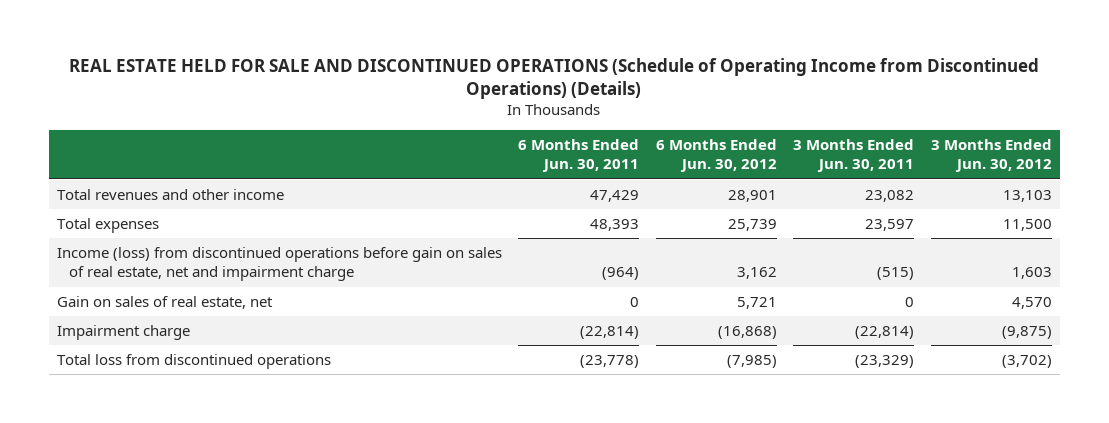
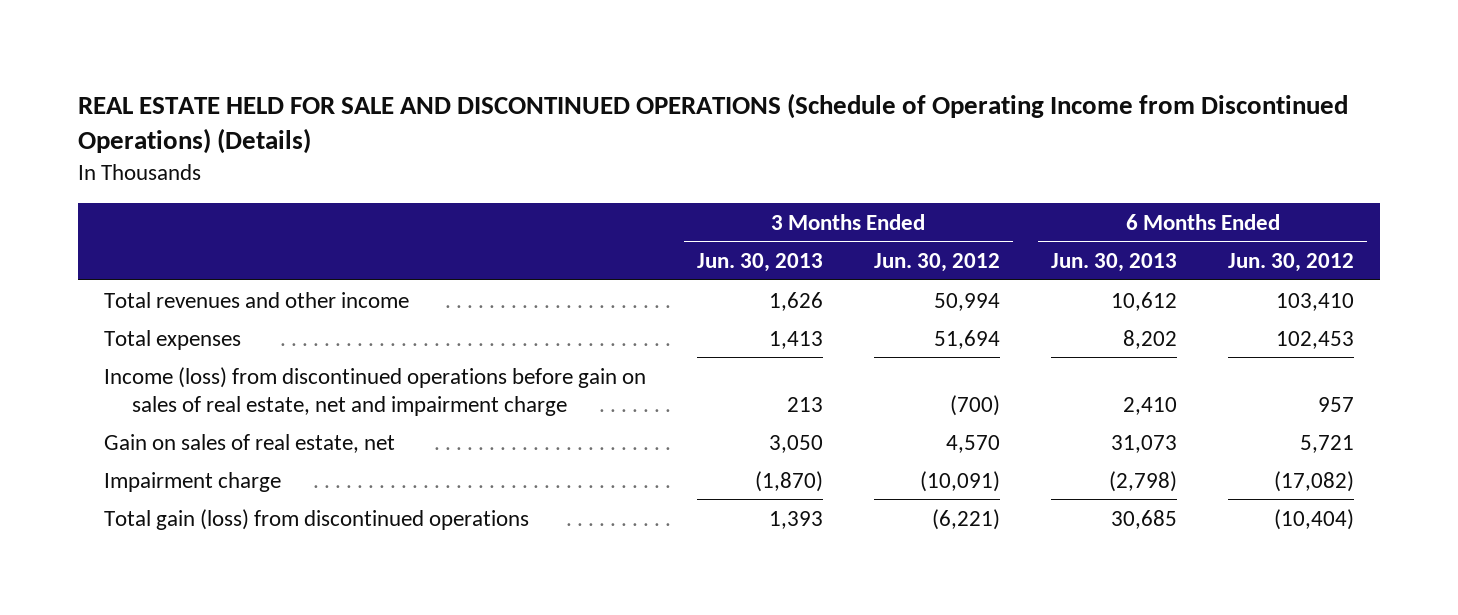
- | 6 Months Ended Jun. 30, 2011 | 6 Months Ended Jun. 30, 2012 | 3 Months Ended Jun. 30, 2011 | 3 Months Ended Jun. 30, 2012
+ | 3 Months Ended Jun. 30, 2013 | 3 Months Ended Jun. 30, 2012 | 6 Months Ended Jun. 30, 2013 | 6 Months Ended Jun. 30, 2012
- Total revenues and other income | 47,429 | 28,901 | 23,082 | 13,103
- Total expenses | 48,393 | 25,739 | 23,597 | 11,500
- Income (loss) from discontinued operations before gain on sales of real estate, net and impairment charge | (964) | 3,162 | (515) | 1,603
+ Total revenues and other income | 1,626 | 50,994 | 10,612 | 103,410
+ Total expenses | 1,413 | 51,694 | 8,202 | 102,453
+ Income (loss) from discontinued operations before gain on sales of real estate, net and impairment charge | 213 | (700) | 2,410 | 957
- Impairment charge | (22,814) | (16,868) | (22,814) | (9,875)
- Total loss from discontinued operations | (23,778) | (7,985) | (23,329) | (3,702)
+ Impairment charge | (1,870) | (10,091) | (2,798) | (17,082)
+ Total gain (loss) from discontinued operations | 1,393 | (6,221) | 30,685 | (10,404)

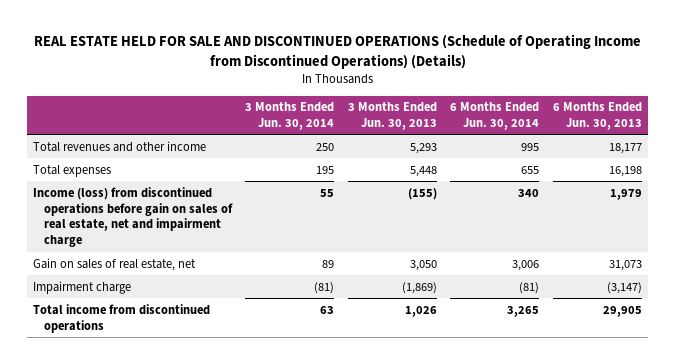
- | 3 Months Ended Jun. 30, 2013 | 3 Months Ended Jun. 30, 2012 | 6 Months Ended Jun. 30, 2013 | 6 Months Ended Jun. 30, 2012
+ | 3 Months Ended Jun. 30, 2014 | 3 Months Ended Jun. 30, 2013 | 6 Months Ended Jun. 30, 2014 | 6 Months Ended Jun. 30, 2013
- Total revenues and other income | 1,626 | 50,994 | 10,612 | 103,410
- Total expenses | 1,413 | 51,694 | 8,202 | 102,453
- Income (loss) from discontinued operations before gain on sales of real estate, net and impairment charge | 213 | (700) | 2,410 | 957
+ Total revenues and other income | 250 | 5,293 | 995 | 18,177
+ Total expenses | 195 | 5,448 | 655 | 16,198
+ Income (loss) from discontinued operations before gain on sales of real estate, net and impairment charge | 55 | (155) | 340 | 1,979
- Impairment charge | (1,870) | (10,091) | (2,798) | (17,082)
- Total gain (loss) from discontinued operations | 1,393 | (6,221) | 30,685 | (10,404)
+ Impairment charge | (81) | (1,869) | (81) | (3,147)
+ Total income from discontinued operations | 63 | 1,026 | 3,265 | 29,905

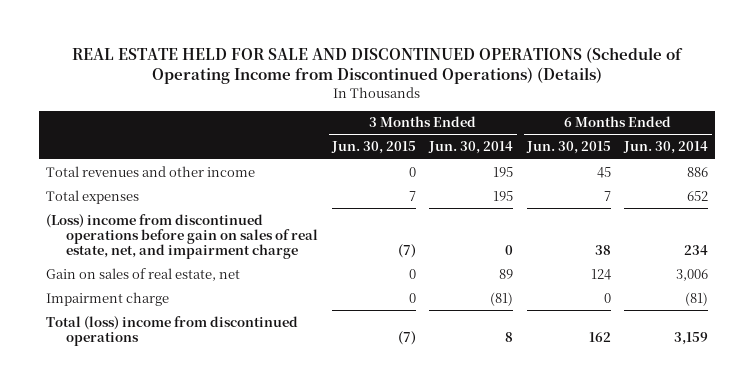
- | 3 Months Ended Jun. 30, 2014 | 3 Months Ended Jun. 30, 2013 | 6 Months Ended Jun. 30, 2014 | 6 Months Ended Jun. 30, 2013
+ | 3 Months Ended Jun. 30, 2015 | 3 Months Ended Jun. 30, 2014 | 6 Months Ended Jun. 30, 2015 | 6 Months Ended Jun. 30, 2014
- Total revenues and other income | 250 | 5,293 | 995 | 18,177
- Total expenses | 195 | 5,448 | 655 | 16,198
- Income (loss) from discontinued operations before gain on sales of real estate, net and impairment charge | 55 | (155) | 340 | 1,979
+ Total revenues and other income | 0 | 195 | 45 | 886
+ Total expenses | 7 | 195 | 7 | 652
+ (Loss) income from discontinued operations before gain on sales of real estate, net, and impairment charge | (7) | 0 | 38 | 234
- Total income from discontinued operations | 63 | 1,026 | 3,265 | 29,905
+ Total (loss) income from discontinued operations | (7) | 8 | 162 | 3,159

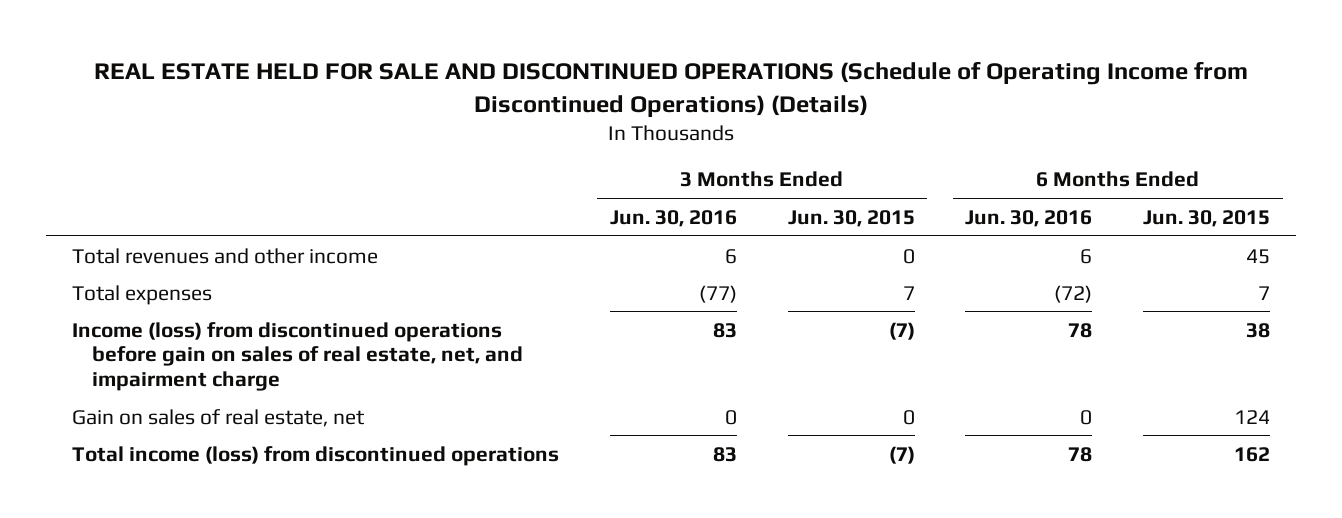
- | 3 Months Ended Jun. 30, 2015 | 3 Months Ended Jun. 30, 2014 | 6 Months Ended Jun. 30, 2015 | 6 Months Ended Jun. 30, 2014
+ | 3 Months Ended Jun. 30, 2016 | 3 Months Ended Jun. 30, 2015 | 6 Months Ended Jun. 30, 2016 | 6 Months Ended Jun. 30, 2015
- (Loss) income from discontinued operations before gain on sales of real estate, net, and impairment charge | (7) | 0 | 38 | 234
+ Income (loss) from discontinued operations before gain on sales of real estate, net, and impairment charge | 83 | (7) | 78 | 38
- Impairment charge | 0 | (81) | 0 | (81)
- Total (loss) income from discontinued operations | (7) | 8 | 162 | 3,159
+ Total income (loss) from discontinued operations | 83 | (7) | 78 | 162

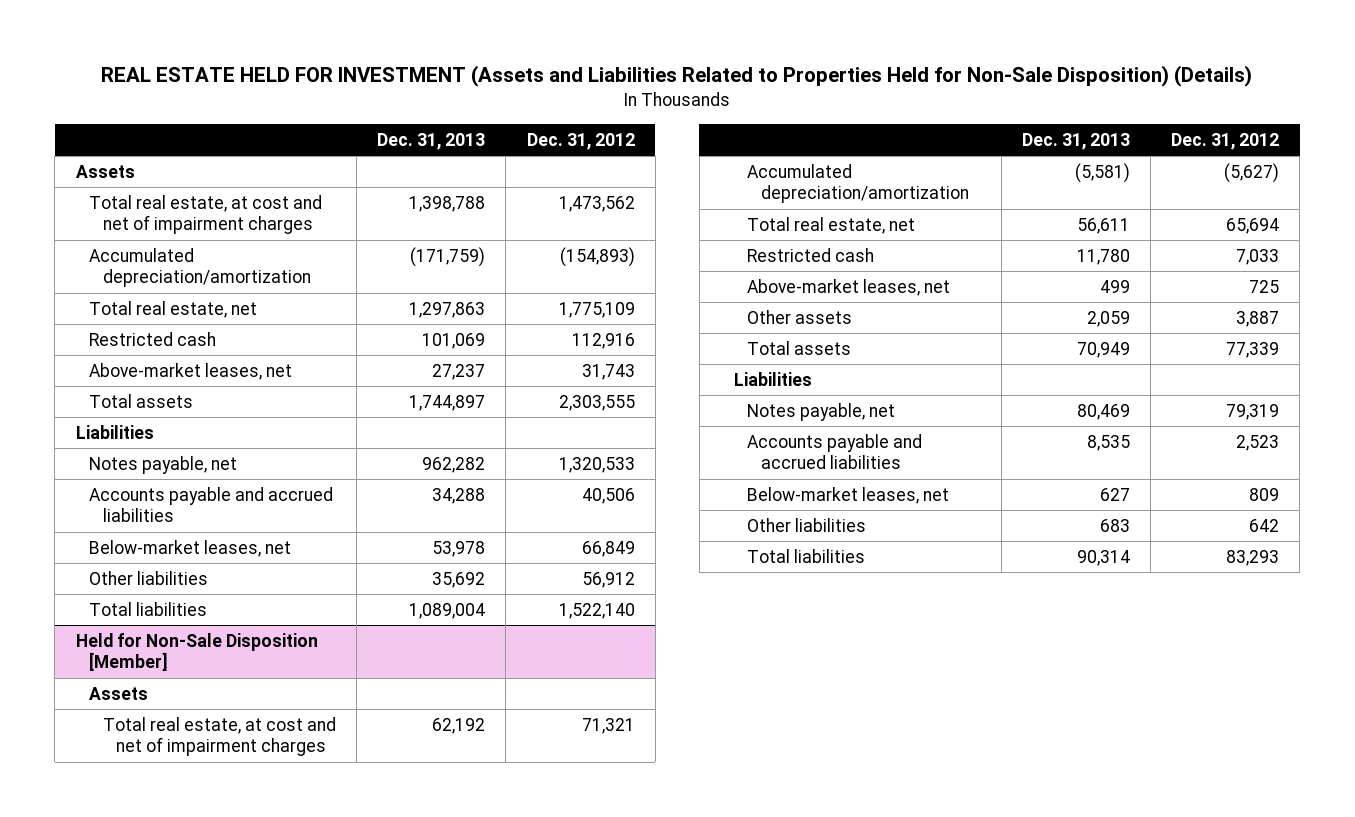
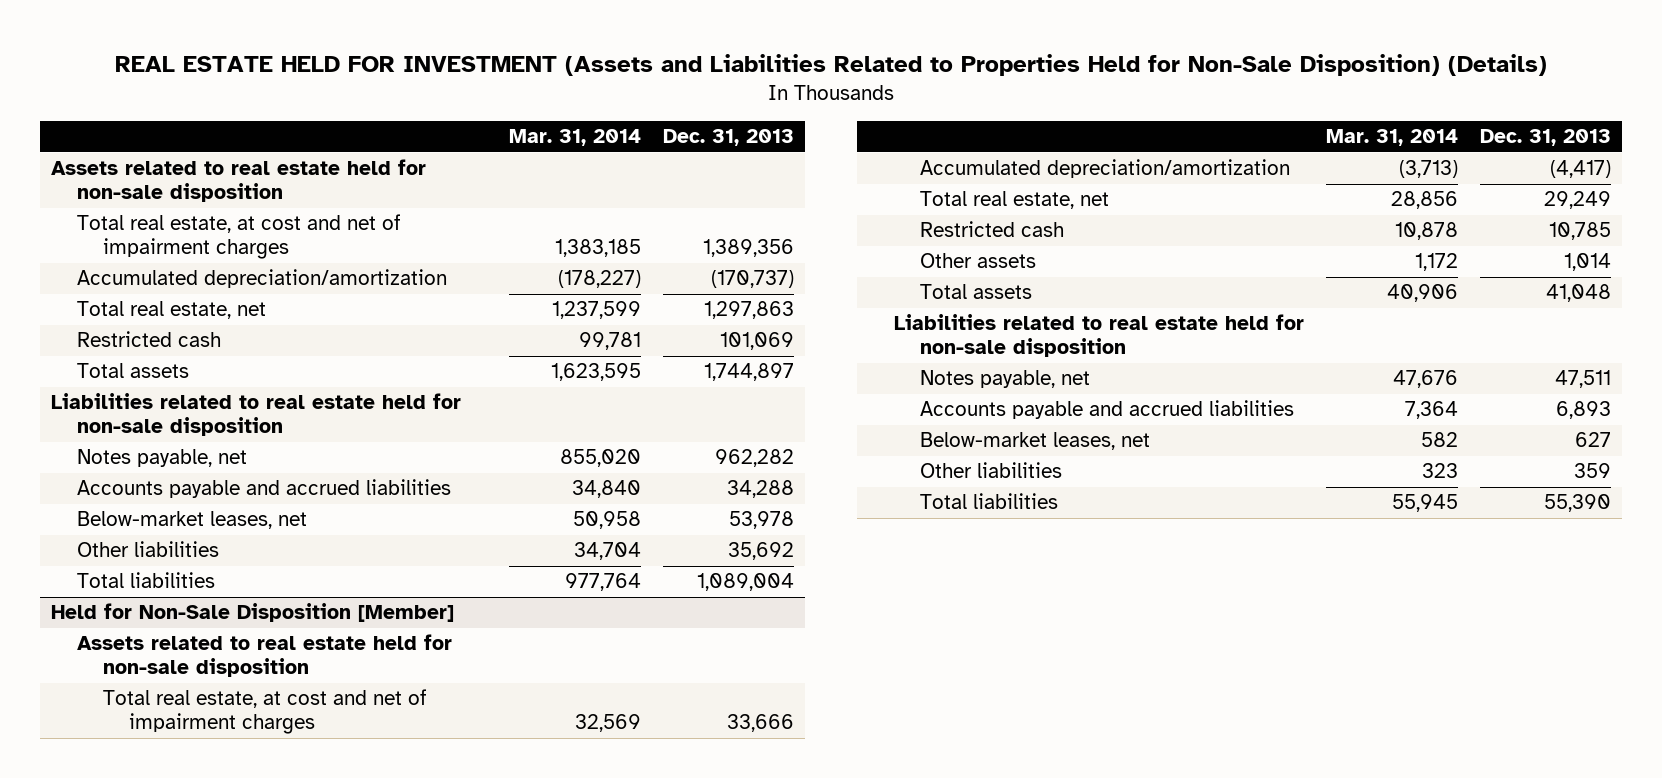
- | Dec. 31, 2013 | Dec. 31, 2012
+ | Mar. 31, 2014 | Dec. 31, 2013
- Assets
- Total real estate, at cost and net of impairment charges | 1,398,788 | 1,473,562
- Accumulated depreciation/amortization | (171,759) | (154,893)
+ Assets related to real estate held for non-sale disposition
+ Total real estate, at cost and net of impairment charges | 1,383,185 | 1,389,356
+ Accumulated depreciation/amortization | (178,227) | (170,737)
- Above-market leases, net | 27,237 | 31,743
- Liabilities
+ Liabilities related to real estate held for non-sale disposition
@ Held for Non-Sale Disposition [Member]
- Assets
- Total real estate, at cost and net of impairment charges | 62,192 | 71,321
- Accumulated depreciation/amortization | (5,581) | (5,627)
- Total real estate, net | 56,611 | 65,694
- Restricted cash | 11,780 | 7,033
- Above-market leases, net | 499 | 725
- Other assets | 2,059 | 3,887
- Total assets | 70,949 | 77,339
- Liabilities
- Notes payable, net | 80,469 | 79,319
- Accounts payable and accrued liabilities | 8,535 | 2,523
+ Assets related to real estate held for non-sale disposition
+ Total real estate, at cost and net of impairment charges | 32,569 | 33,666
+ Accumulated depreciation/amortization | (3,713) | (4,417)
+ Total real estate, net | 28,856 | 29,249
+ Restricted cash | 10,878 | 10,785
+ Other assets | 1,172 | 1,014
+ Total assets | 40,906 | 41,048
+ Liabilities related to real estate held for non-sale disposition
+ Notes payable, net | 47,676 | 47,511
+ Accounts payable and accrued liabilities | 7,364 | 6,893
- Other liabilities | 683 | 642
- Total liabilities | 90,314 | 83,293
+ Other liabilities | 323 | 359
+ Total liabilities | 55,945 | 55,390

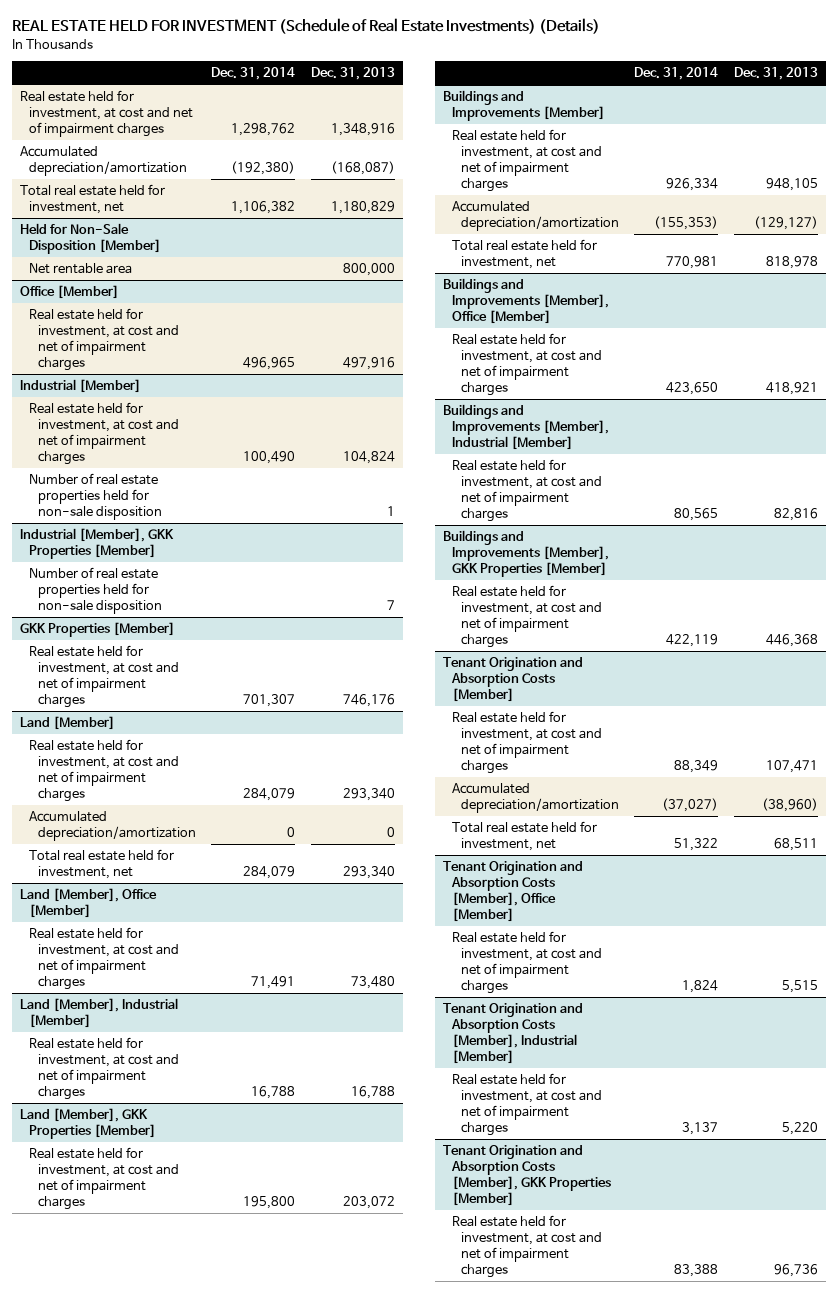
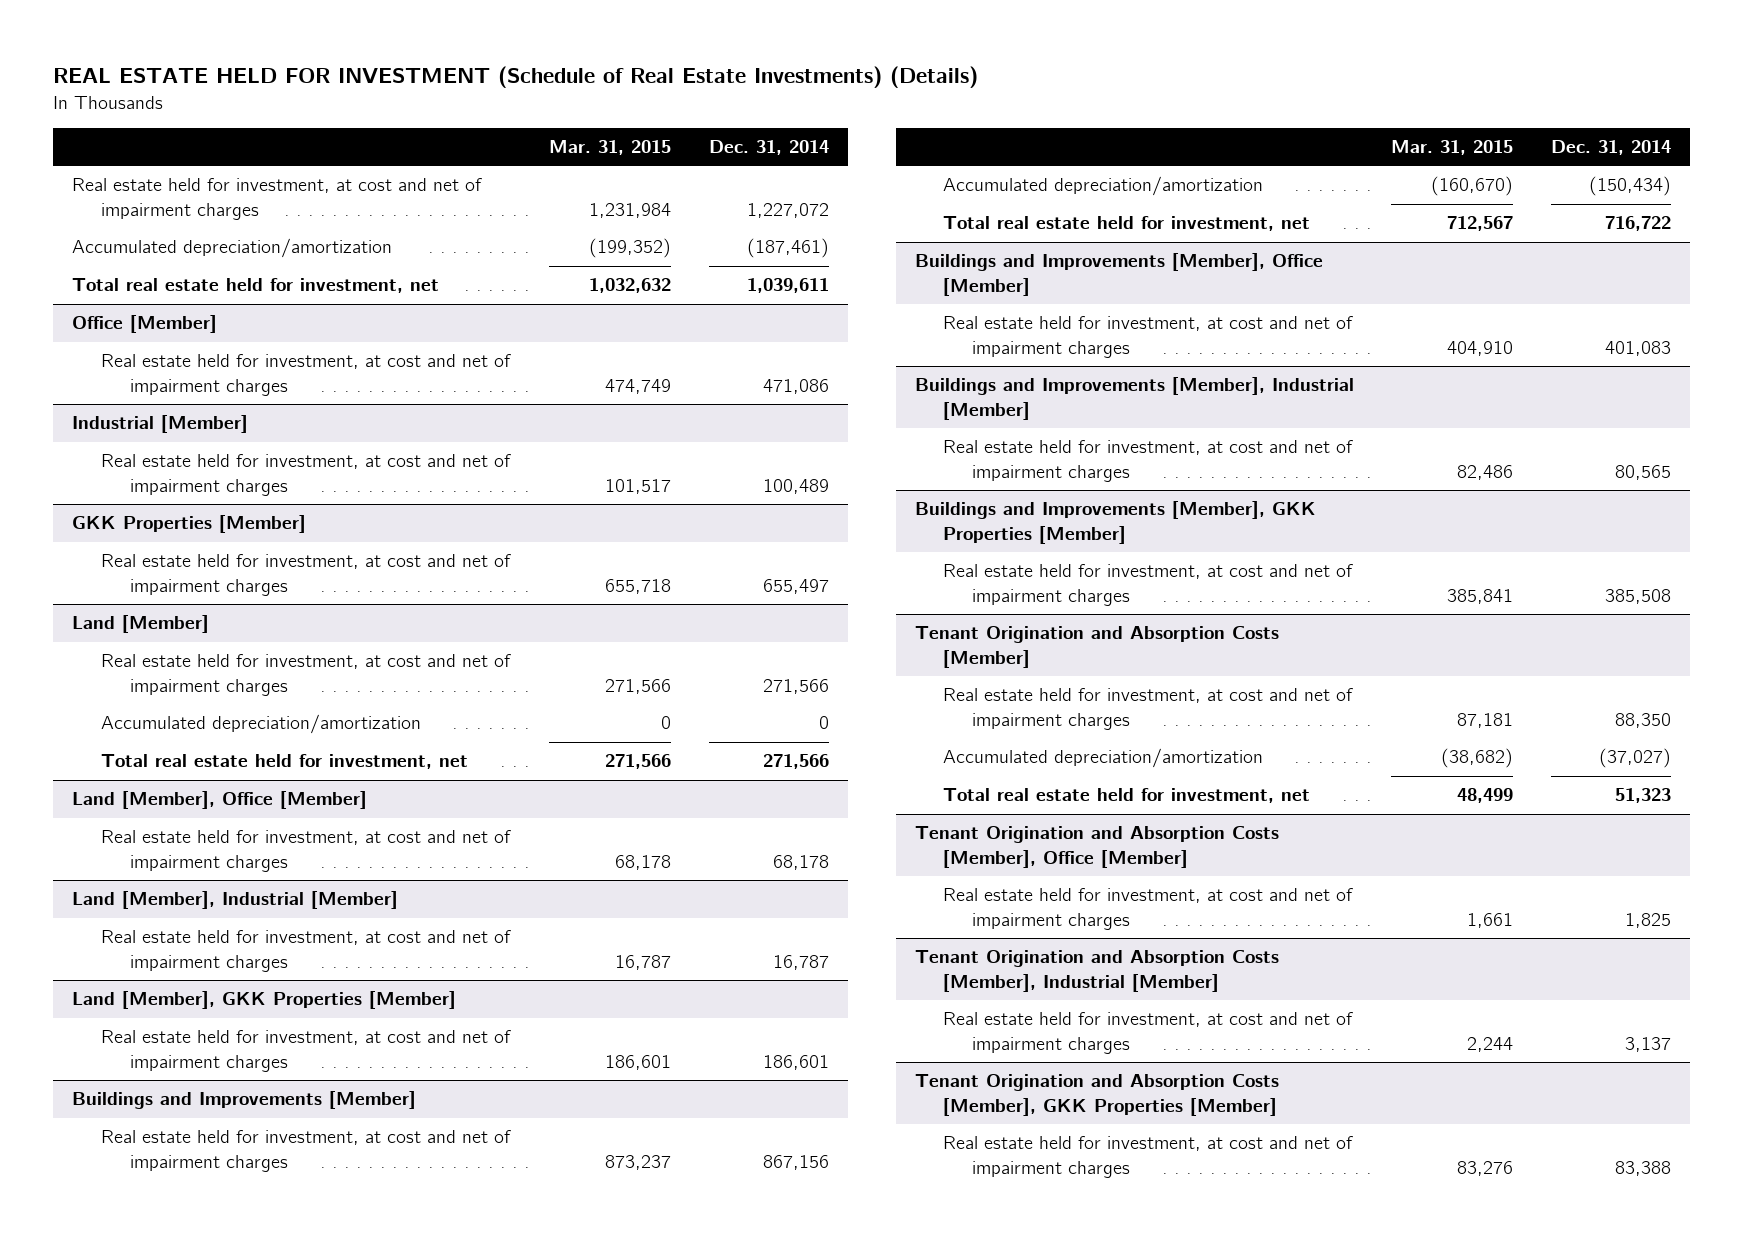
- | Dec. 31, 2014 | Dec. 31, 2013
+ | Mar. 31, 2015 | Dec. 31, 2014
- Real estate held for investment, at cost and net of impairment charges | 1,298,762 | 1,348,916
- Accumulated depreciation/amortization | (192,380) | (168,087)
- Total real estate held for investment, net | 1,106,382 | 1,180,829
- Held for Non-Sale Disposition [Member]
- Net rentable area | | 800,000
+ Real estate held for investment, at cost and net of impairment charges | 1,231,984 | 1,227,072
+ Accumulated depreciation/amortization | (199,352) | (187,461)
+ Total real estate held for investment, net | 1,032,632 | 1,039,611
@ Office [Member]
- Real estate held for investment, at cost and net of impairment charges | 496,965 | 497,916
+ Real estate held for investment, at cost and net of impairment charges | 474,749 | 471,086
@ Industrial [Member]
- Real estate held for investment, at cost and net of impairment charges | 100,490 | 104,824
- Number of real estate properties held for non-sale disposition | | 1
- Industrial [Member], GKK Properties [Member]
- Number of real estate properties held for non-sale disposition | | 7
@ Industrial [Member]
+ Real estate held for investment, at cost and net of impairment charges | 101,517 | 100,489
@ GKK Properties [Member]
- Real estate held for investment, at cost and net of impairment charges | 701,307 | 746,176
+ Real estate held for investment, at cost and net of impairment charges | 655,718 | 655,497
@ Land [Member]
- Real estate held for investment, at cost and net of impairment charges | 284,079 | 293,340
+ Real estate held for investment, at cost and net of impairment charges | 271,566 | 271,566
- Total real estate held for investment, net | 284,079 | 293,340
+ Total real estate held for investment, net | 271,566 | 271,566
@ Land [Member], Office [Member]
- Real estate held for investment, at cost and net of impairment charges | 71,491 | 73,480
+ Real estate held for investment, at cost and net of impairment charges | 68,178 | 68,178
@ Land [Member], Industrial [Member]
- Real estate held for investment, at cost and net of impairment charges | 16,788 | 16,788
+ Real estate held for investment, at cost and net of impairment charges | 16,787 | 16,787
@ Land [Member], GKK Properties [Member]
- Real estate held for investment, at cost and net of impairment charges | 195,800 | 203,072
+ Real estate held for investment, at cost and net of impairment charges | 186,601 | 186,601
@ Buildings and Improvements [Member]
- Real estate held for investment, at cost and net of impairment charges | 926,334 | 948,105
- Accumulated depreciation/amortization | (155,353) | (129,127)
- Total real estate held for investment, net | 770,981 | 818,978
+ Real estate held for investment, at cost and net of impairment charges | 873,237 | 867,156
+ Accumulated depreciation/amortization | (160,670) | (150,434)
+ Total real estate held for investment, net | 712,567 | 716,722
@ Buildings and Improvements [Member], Office [Member]
- Real estate held for investment, at cost and net of impairment charges | 423,650 | 418,921
+ Real estate held for investment, at cost and net of impairment charges | 404,910 | 401,083
@ Buildings and Improvements [Member], GKK Properties [Member]
- Real estate held for investment, at cost and net of impairment charges | 422,119 | 446,368
+ Real estate held for investment, at cost and net of impairment charges | 385,841 | 385,508
@ Tenant Origination and Absorption Costs [Member]
- Real estate held for investment, at cost and net of impairment charges | 88,349 | 107,471
+ Real estate held for investment, at cost and net of impairment charges | 87,181 | 88,350
- Total real estate held for investment, net | 51,322 | 68,511
+ Total real estate held for investment, net | 48,499 | 51,323
@ Tenant Origination and Absorption Costs [Member], Office [Member]
- Real estate held for investment, at cost and net of impairment charges | 1,824 | 5,515
+ Real estate held for investment, at cost and net of impairment charges | 1,661 | 1,825

